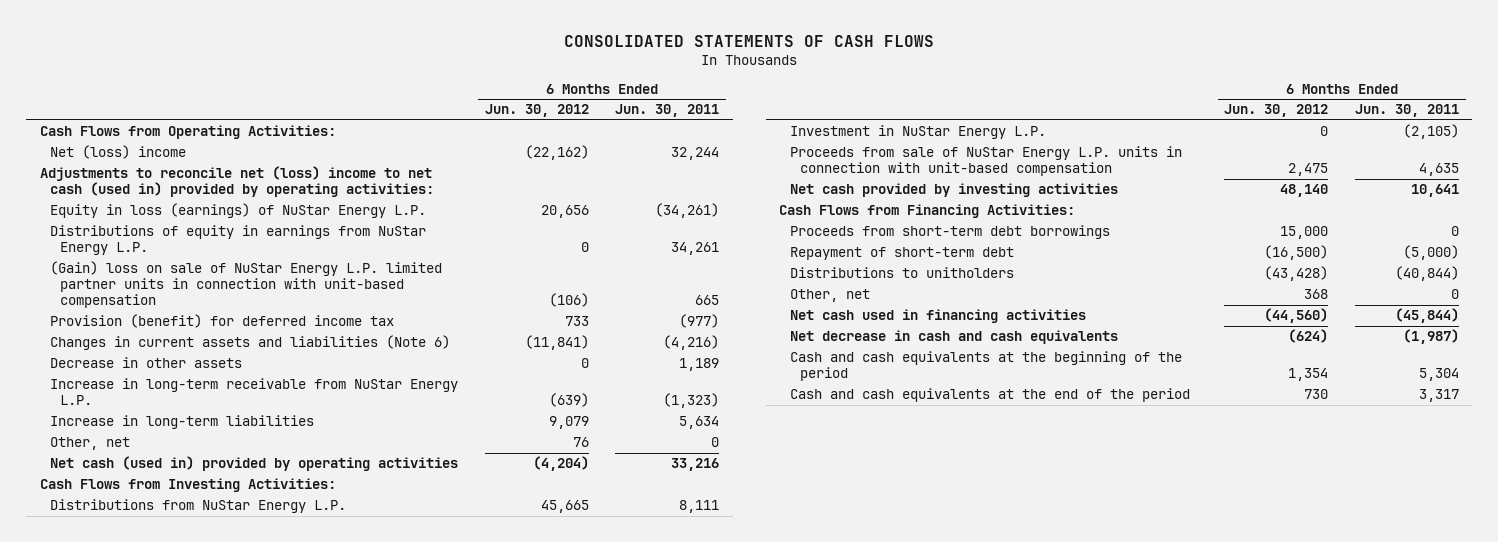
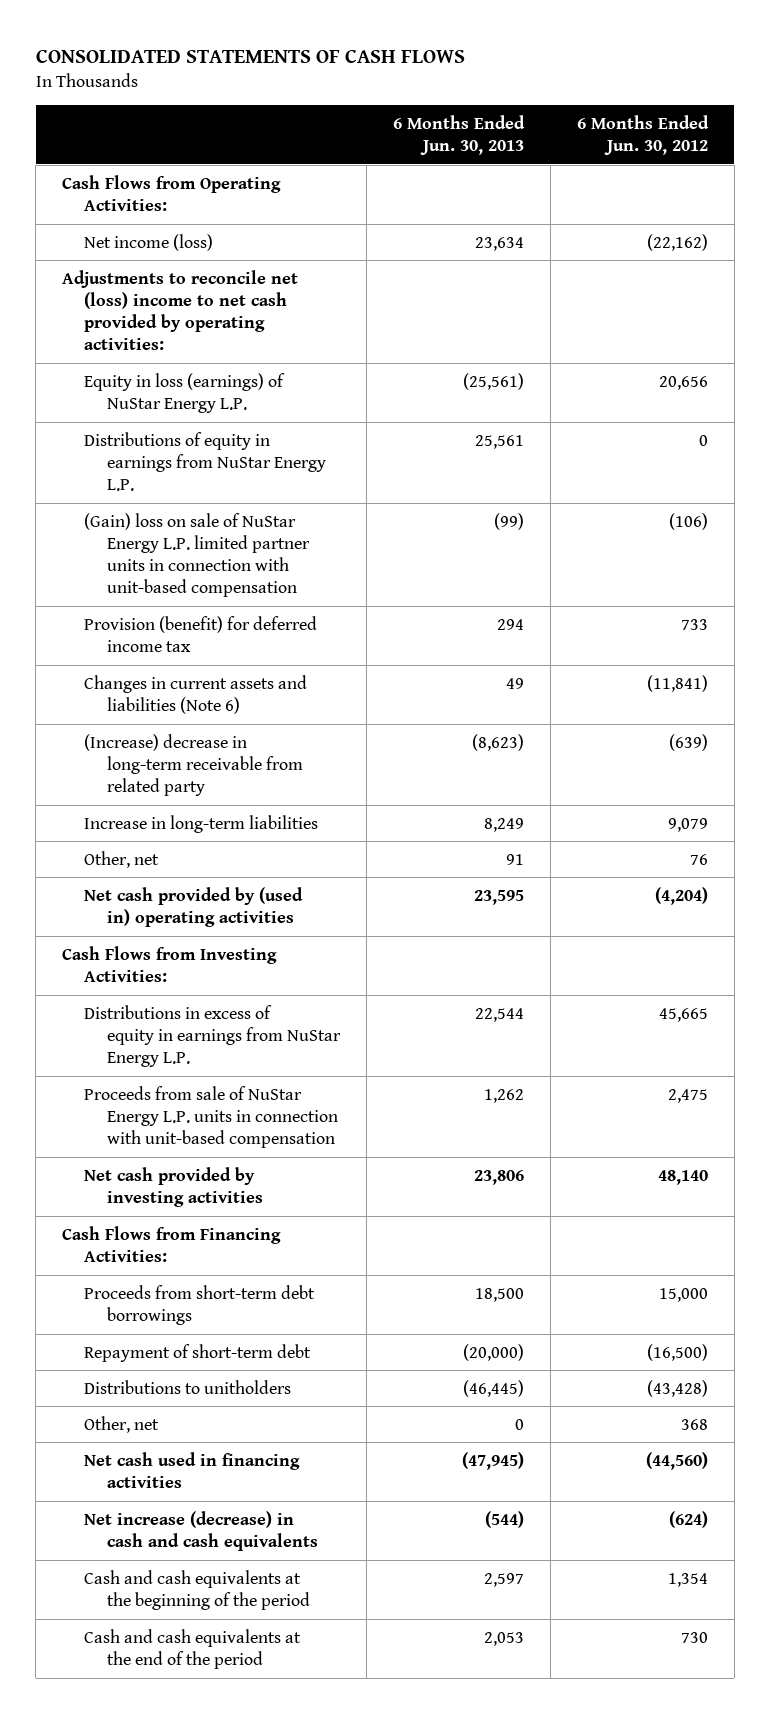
- | 6 Months Ended Jun. 30, 2012 | 6 Months Ended Jun. 30, 2011
+ | 6 Months Ended Jun. 30, 2013 | 6 Months Ended Jun. 30, 2012
- Net (loss) income | (22,162) | 32,244
- Adjustments to reconcile net (loss) income to net cash (used in) provided by operating activities:
+ Net income (loss) | 23,634 | (22,162)
+ Adjustments to reconcile net (loss) income to net cash provided by operating activities:
- Decrease in other assets | 0 | 1,189
- Increase in long-term receivable from NuStar Energy L.P. | (639) | (1,323)
+ (Increase) decrease in long-term receivable from related party | (8,623) | (639)
- Net cash (used in) provided by operating activities | (4,204) | 33,216
+ Net cash provided by (used in) operating activities | 23,595 | (4,204)
- Distributions from NuStar Energy L.P. | 45,665 | 8,111
- Investment in NuStar Energy L.P. | 0 | (2,105)
+ Distributions in excess of equity in earnings from NuStar Energy L.P. | 22,544 | 45,665
- Net decrease in cash and cash equivalents | (624) | (1,987)
+ Net increase (decrease) in cash and cash equivalents | (544) | (624)

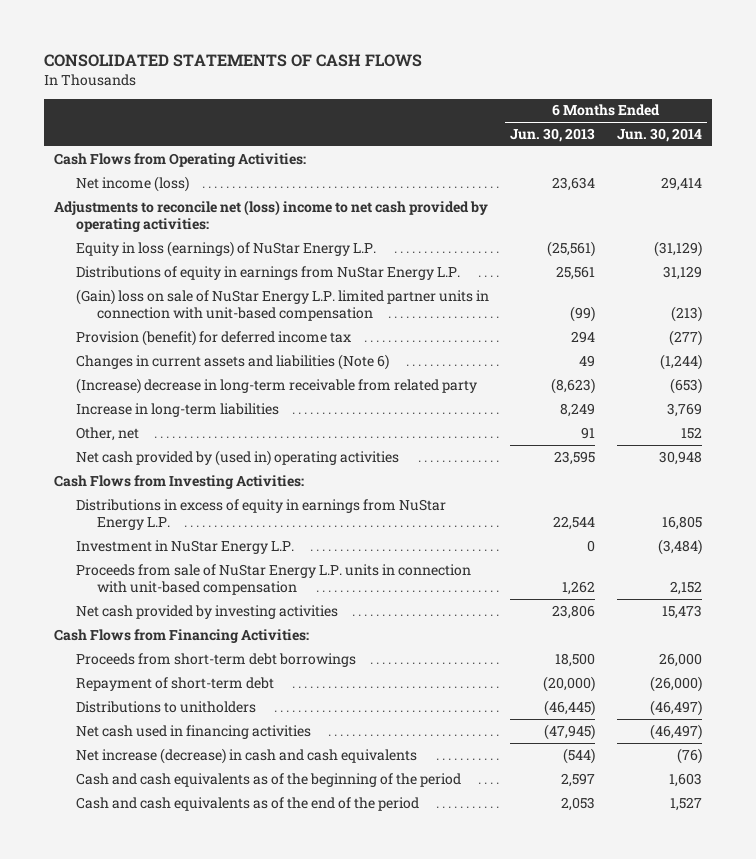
- | 6 Months Ended Jun. 30, 2013 | 6 Months Ended Jun. 30, 2012
+ | 6 Months Ended Jun. 30, 2013 | 6 Months Ended Jun. 30, 2014
+ Investment in NuStar Energy L.P. | 0 | (3,484)
- Other, net | 0 | 368
- Cash and cash equivalents at the beginning of the period | 2,597 | 1,354
- Cash and cash equivalents at the end of the period | 2,053 | 730
+ Cash and cash equivalents as of the beginning of the period | 2,597 | 1,603
+ Cash and cash equivalents as of the end of the period | 2,053 | 1,527

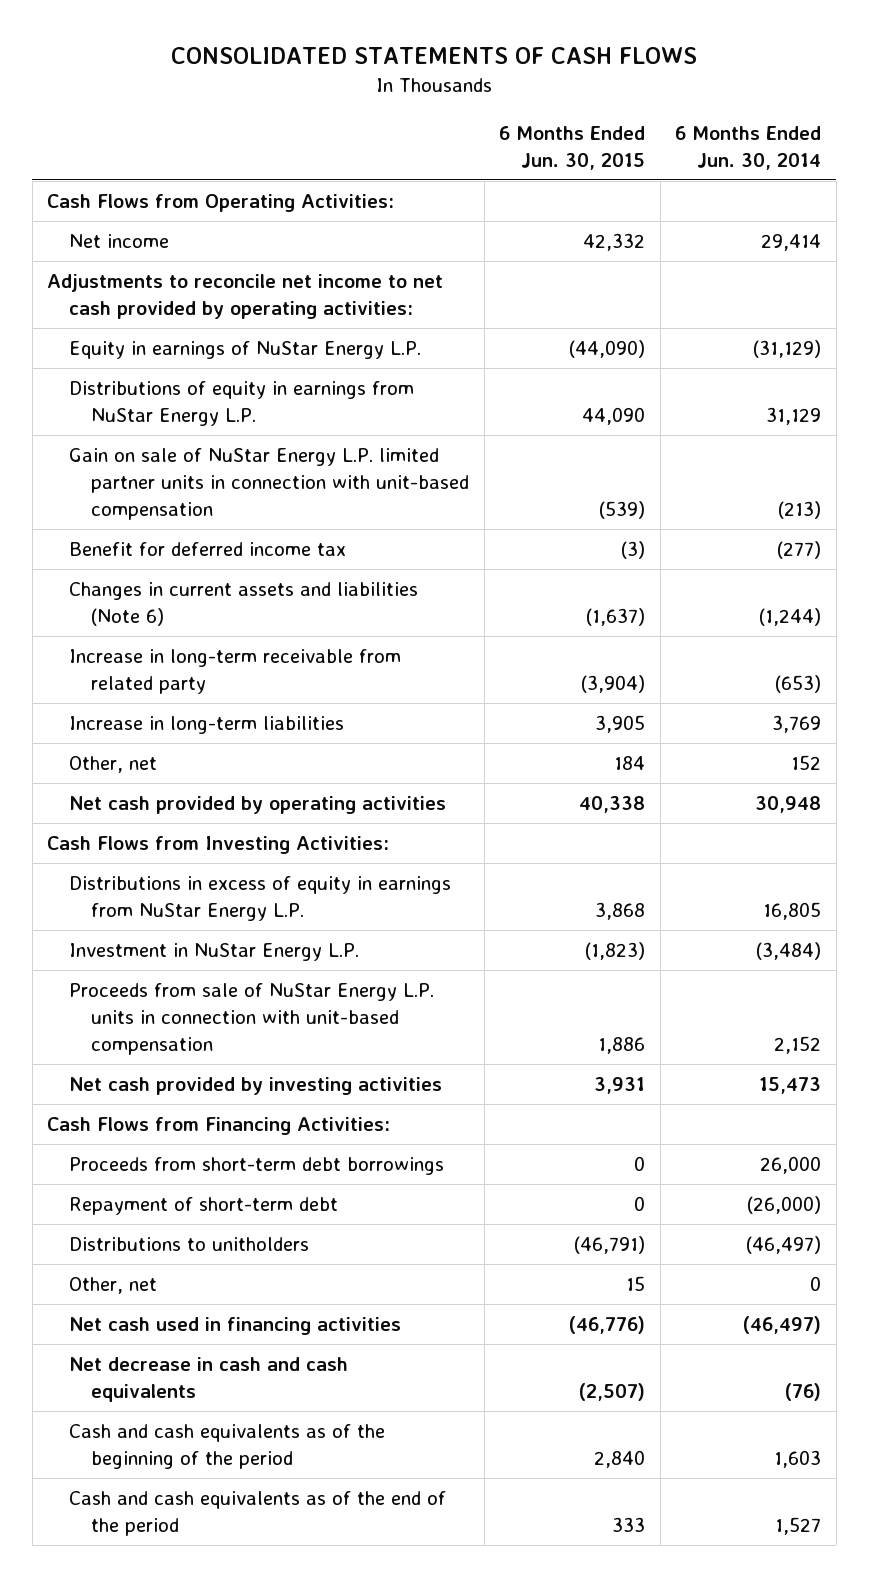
- | 6 Months Ended Jun. 30, 2013 | 6 Months Ended Jun. 30, 2014
+ | 6 Months Ended Jun. 30, 2015 | 6 Months Ended Jun. 30, 2014
- Net income (loss) | 23,634 | 29,414
- Adjustments to reconcile net (loss) income to net cash provided by operating activities:
- Equity in loss (earnings) of NuStar Energy L.P. | (25,561) | (31,129)
+ Net income | 42,332 | 29,414
+ Adjustments to reconcile net income to net cash provided by operating activities:
+ Equity in earnings of NuStar Energy L.P. | (44,090) | (31,129)
- (Gain) loss on sale of NuStar Energy L.P. limited partner units in connection with unit-based compensation | (99) | (213)
- Provision (benefit) for deferred income tax | 294 | (277)
+ Gain on sale of NuStar Energy L.P. limited partner units in connection with unit-based compensation | (539) | (213)
+ Benefit for deferred income tax | (3) | (277)
- (Increase) decrease in long-term receivable from related party | (8,623) | (653)
+ Increase in long-term receivable from related party | (3,904) | (653)
- Net cash provided by (used in) operating activities | 23,595 | 30,948
+ Net cash provided by operating activities | 40,338 | 30,948
+ Other, net | 15 | 0
- Net increase (decrease) in cash and cash equivalents | (544) | (76)
+ Net decrease in cash and cash equivalents | (2,507) | (76)

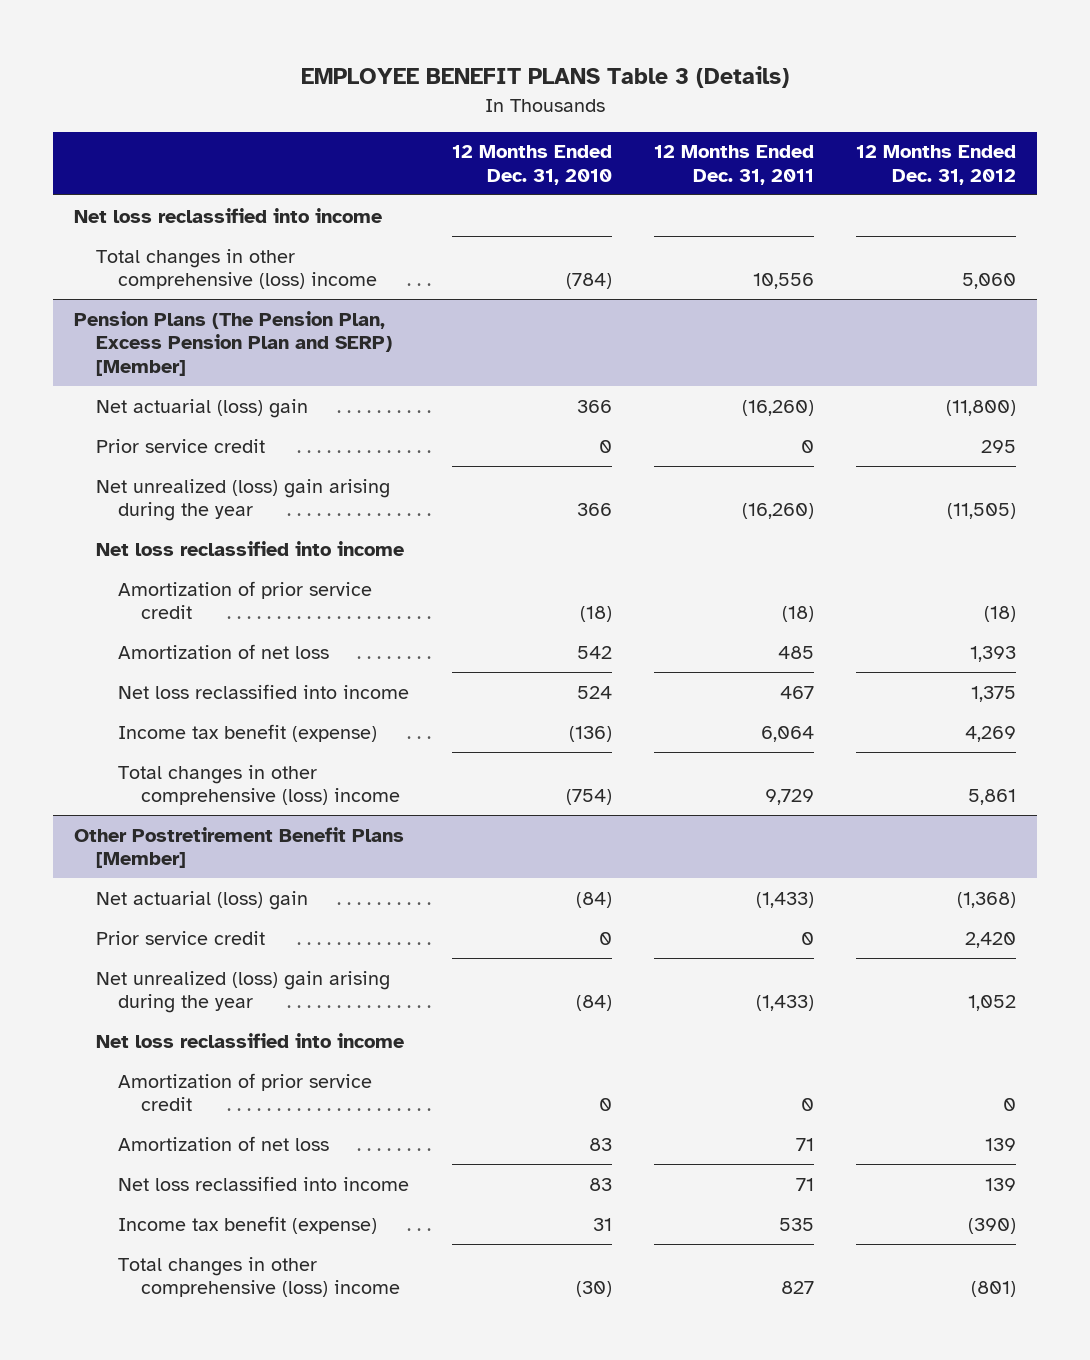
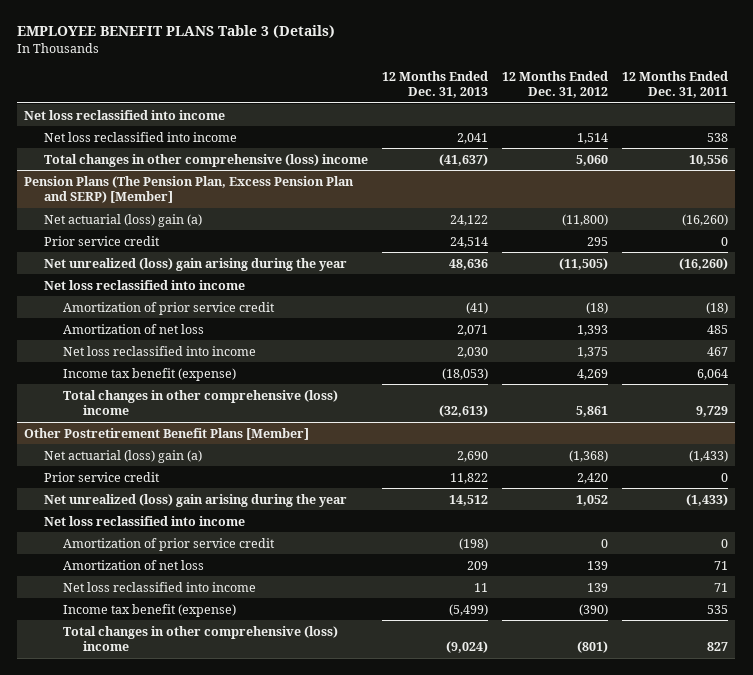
- | 12 Months Ended Dec. 31, 2010 | 12 Months Ended Dec. 31, 2011 | 12 Months Ended Dec. 31, 2012
+ | 12 Months Ended Dec. 31, 2013 | 12 Months Ended Dec. 31, 2012 | 12 Months Ended Dec. 31, 2011
+ Net loss reclassified into income | 2,041 | 1,514 | 538
@ Pension Plans (The Pension Plan, Excess Pension Plan and SERP) [Member]
- Net actuarial (loss) gain | 366 | (16,260) | (11,800)
+ Net actuarial (loss) gain (a) | 24,122 | (11,800) | (16,260)
@ Other Postretirement Benefit Plans [Member]
- Net actuarial (loss) gain | (84) | (1,433) | (1,368)
+ Net actuarial (loss) gain (a) | 2,690 | (1,368) | (1,433)

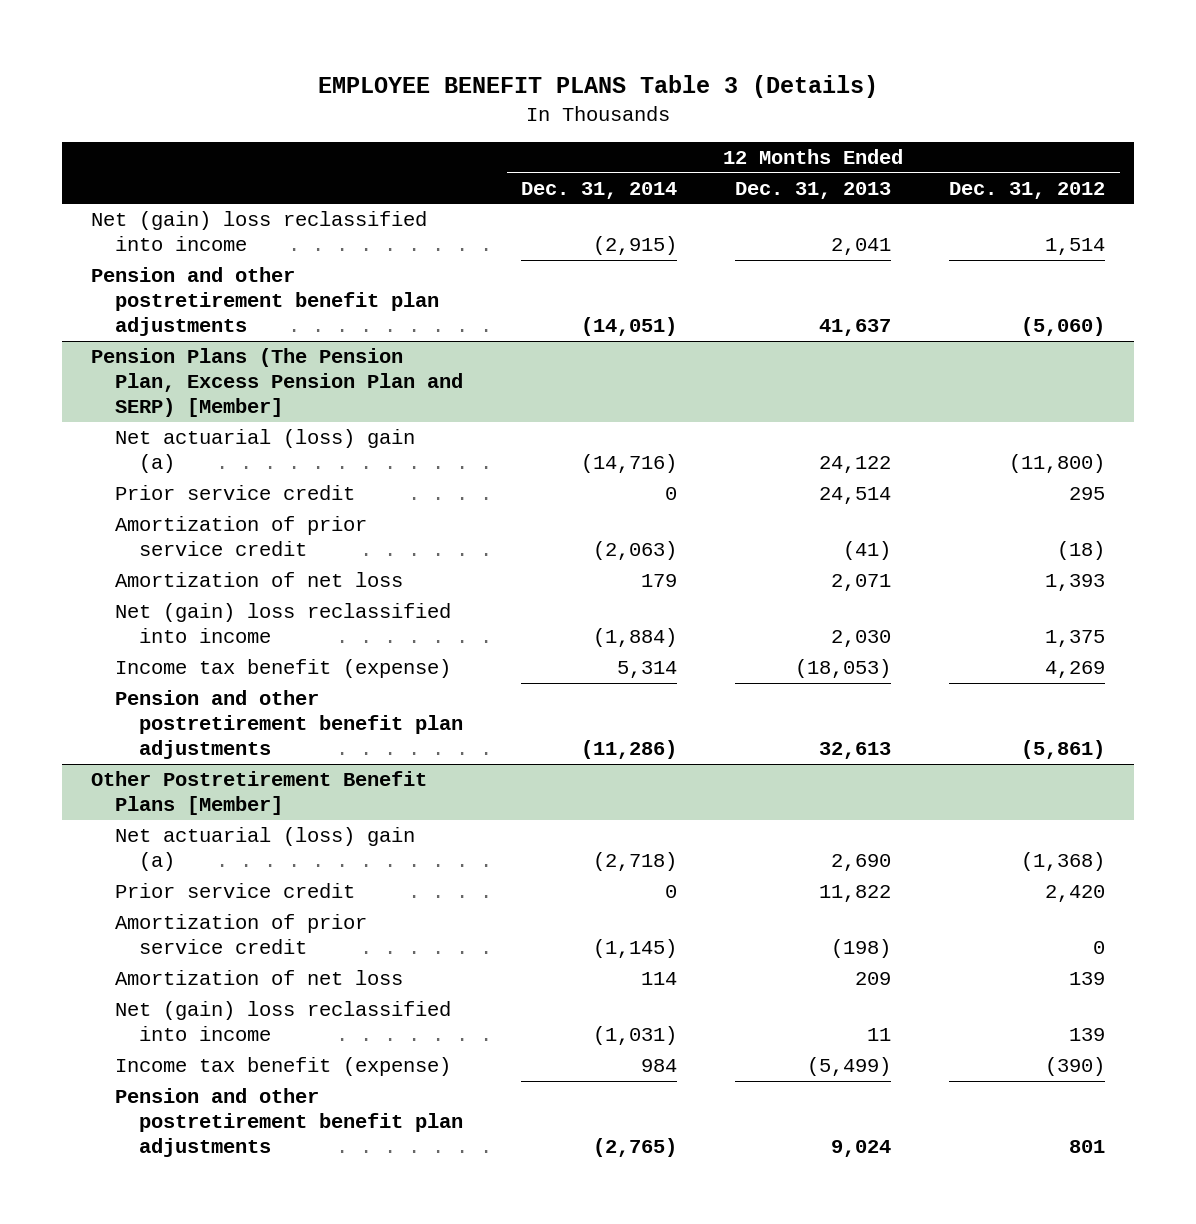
- | 12 Months Ended Dec. 31, 2013 | 12 Months Ended Dec. 31, 2012 | 12 Months Ended Dec. 31, 2011
+ | 12 Months Ended Dec. 31, 2014 | 12 Months Ended Dec. 31, 2013 | 12 Months Ended Dec. 31, 2012
- Net loss reclassified into income
- Net loss reclassified into income | 2,041 | 1,514 | 538
- Total changes in other comprehensive (loss) income | (41,637) | 5,060 | 10,556
+ Net (gain) loss reclassified into income | (2,915) | 2,041 | 1,514
+ Pension and other postretirement benefit plan adjustments | (14,051) | 41,637 | (5,060)
@ Pension Plans (The Pension Plan, Excess Pension Plan and SERP) [Member]
- Net unrealized (loss) gain arising during the year | 48,636 | (11,505) | (16,260)
- Net loss reclassified into income
- Net loss reclassified into income | 2,030 | 1,375 | 467
+ Net (gain) loss reclassified into income | (1,884) | 2,030 | 1,375
- Total changes in other comprehensive (loss) income | (32,613) | 5,861 | 9,729
+ Pension and other postretirement benefit plan adjustments | (11,286) | 32,613 | (5,861)
@ Other Postretirement Benefit Plans [Member]
- Net unrealized (loss) gain arising during the year | 14,512 | 1,052 | (1,433)
- Net loss reclassified into income
- Net loss reclassified into income | 11 | 139 | 71
+ Net (gain) loss reclassified into income | (1,031) | 11 | 139
- Total changes in other comprehensive (loss) income | (9,024) | (801) | 827
+ Pension and other postretirement benefit plan adjustments | (2,765) | 9,024 | 801

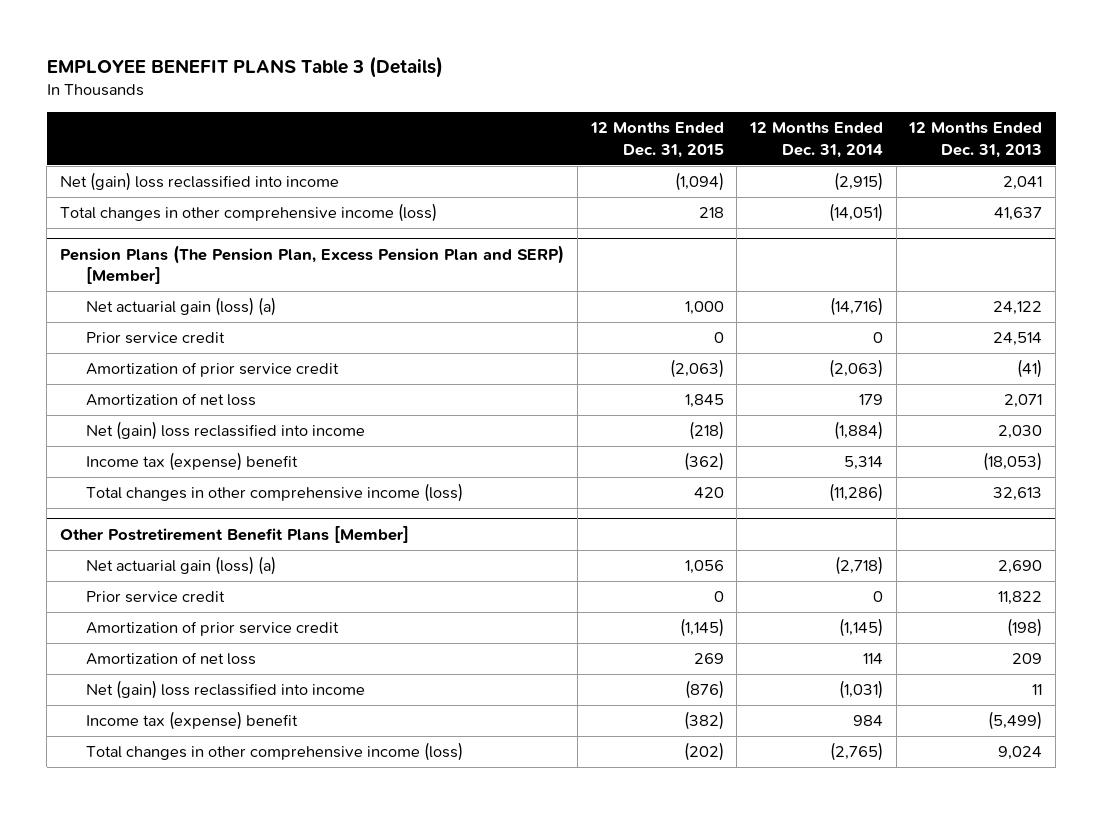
- | 12 Months Ended Dec. 31, 2014 | 12 Months Ended Dec. 31, 2013 | 12 Months Ended Dec. 31, 2012
+ | 12 Months Ended Dec. 31, 2015 | 12 Months Ended Dec. 31, 2014 | 12 Months Ended Dec. 31, 2013
- Pension and other postretirement benefit plan adjustments | (14,051) | 41,637 | (5,060)
+ Total changes in other comprehensive income (loss) | 218 | (14,051) | 41,637
@ Pension Plans (The Pension Plan, Excess Pension Plan and SERP) [Member]
- Net actuarial (loss) gain (a) | (14,716) | 24,122 | (11,800)
+ Net actuarial gain (loss) (a) | 1,000 | (14,716) | 24,122
- Income tax benefit (expense) | 5,314 | (18,053) | 4,269
- Pension and other postretirement benefit plan adjustments | (11,286) | 32,613 | (5,861)
+ Income tax (expense) benefit | (362) | 5,314 | (18,053)
+ Total changes in other comprehensive income (loss) | 420 | (11,286) | 32,613
@ Other Postretirement Benefit Plans [Member]
- Net actuarial (loss) gain (a) | (2,718) | 2,690 | (1,368)
+ Net actuarial gain (loss) (a) | 1,056 | (2,718) | 2,690
- Income tax benefit (expense) | 984 | (5,499) | (390)
- Pension and other postretirement benefit plan adjustments | (2,765) | 9,024 | 801
+ Income tax (expense) benefit | (382) | 984 | (5,499)
+ Total changes in other comprehensive income (loss) | (202) | (2,765) | 9,024

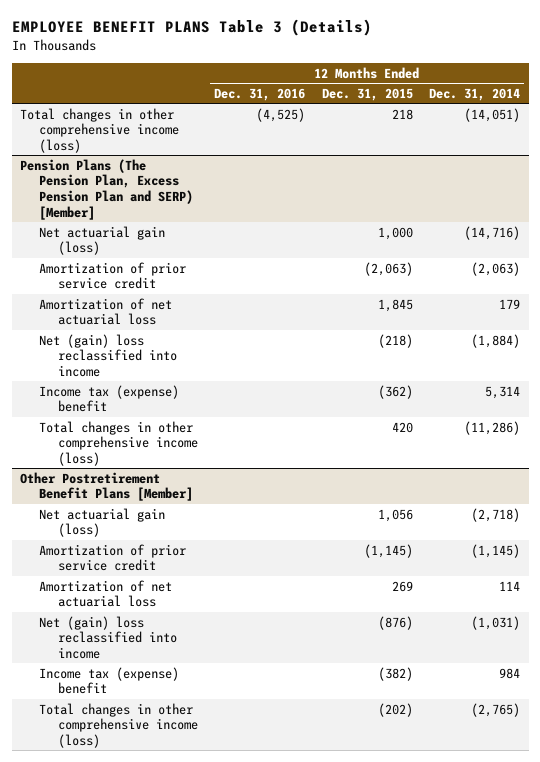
- | 12 Months Ended Dec. 31, 2015 | 12 Months Ended Dec. 31, 2014 | 12 Months Ended Dec. 31, 2013
+ | 12 Months Ended Dec. 31, 2016 | 12 Months Ended Dec. 31, 2015 | 12 Months Ended Dec. 31, 2014
- Net (gain) loss reclassified into income | (1,094) | (2,915) | 2,041
@ Pension Plans (The Pension Plan, Excess Pension Plan and SERP) [Member]
- Net actuarial gain (loss) (a) | 1,000 | (14,716) | 24,122
- Prior service credit | 0 | 0 | 24,514
+ Net actuarial gain (loss) | | 1,000 | (14,716)
- Amortization of net loss | 1,845 | 179 | 2,071
+ Amortization of net actuarial loss | | 1,845 | 179
@ Other Postretirement Benefit Plans [Member]
- Net actuarial gain (loss) (a) | 1,056 | (2,718) | 2,690
- Prior service credit | 0 | 0 | 11,822
+ Net actuarial gain (loss) | | 1,056 | (2,718)
- Amortization of net loss | 269 | 114 | 209
+ Amortization of net actuarial loss | | 269 | 114

